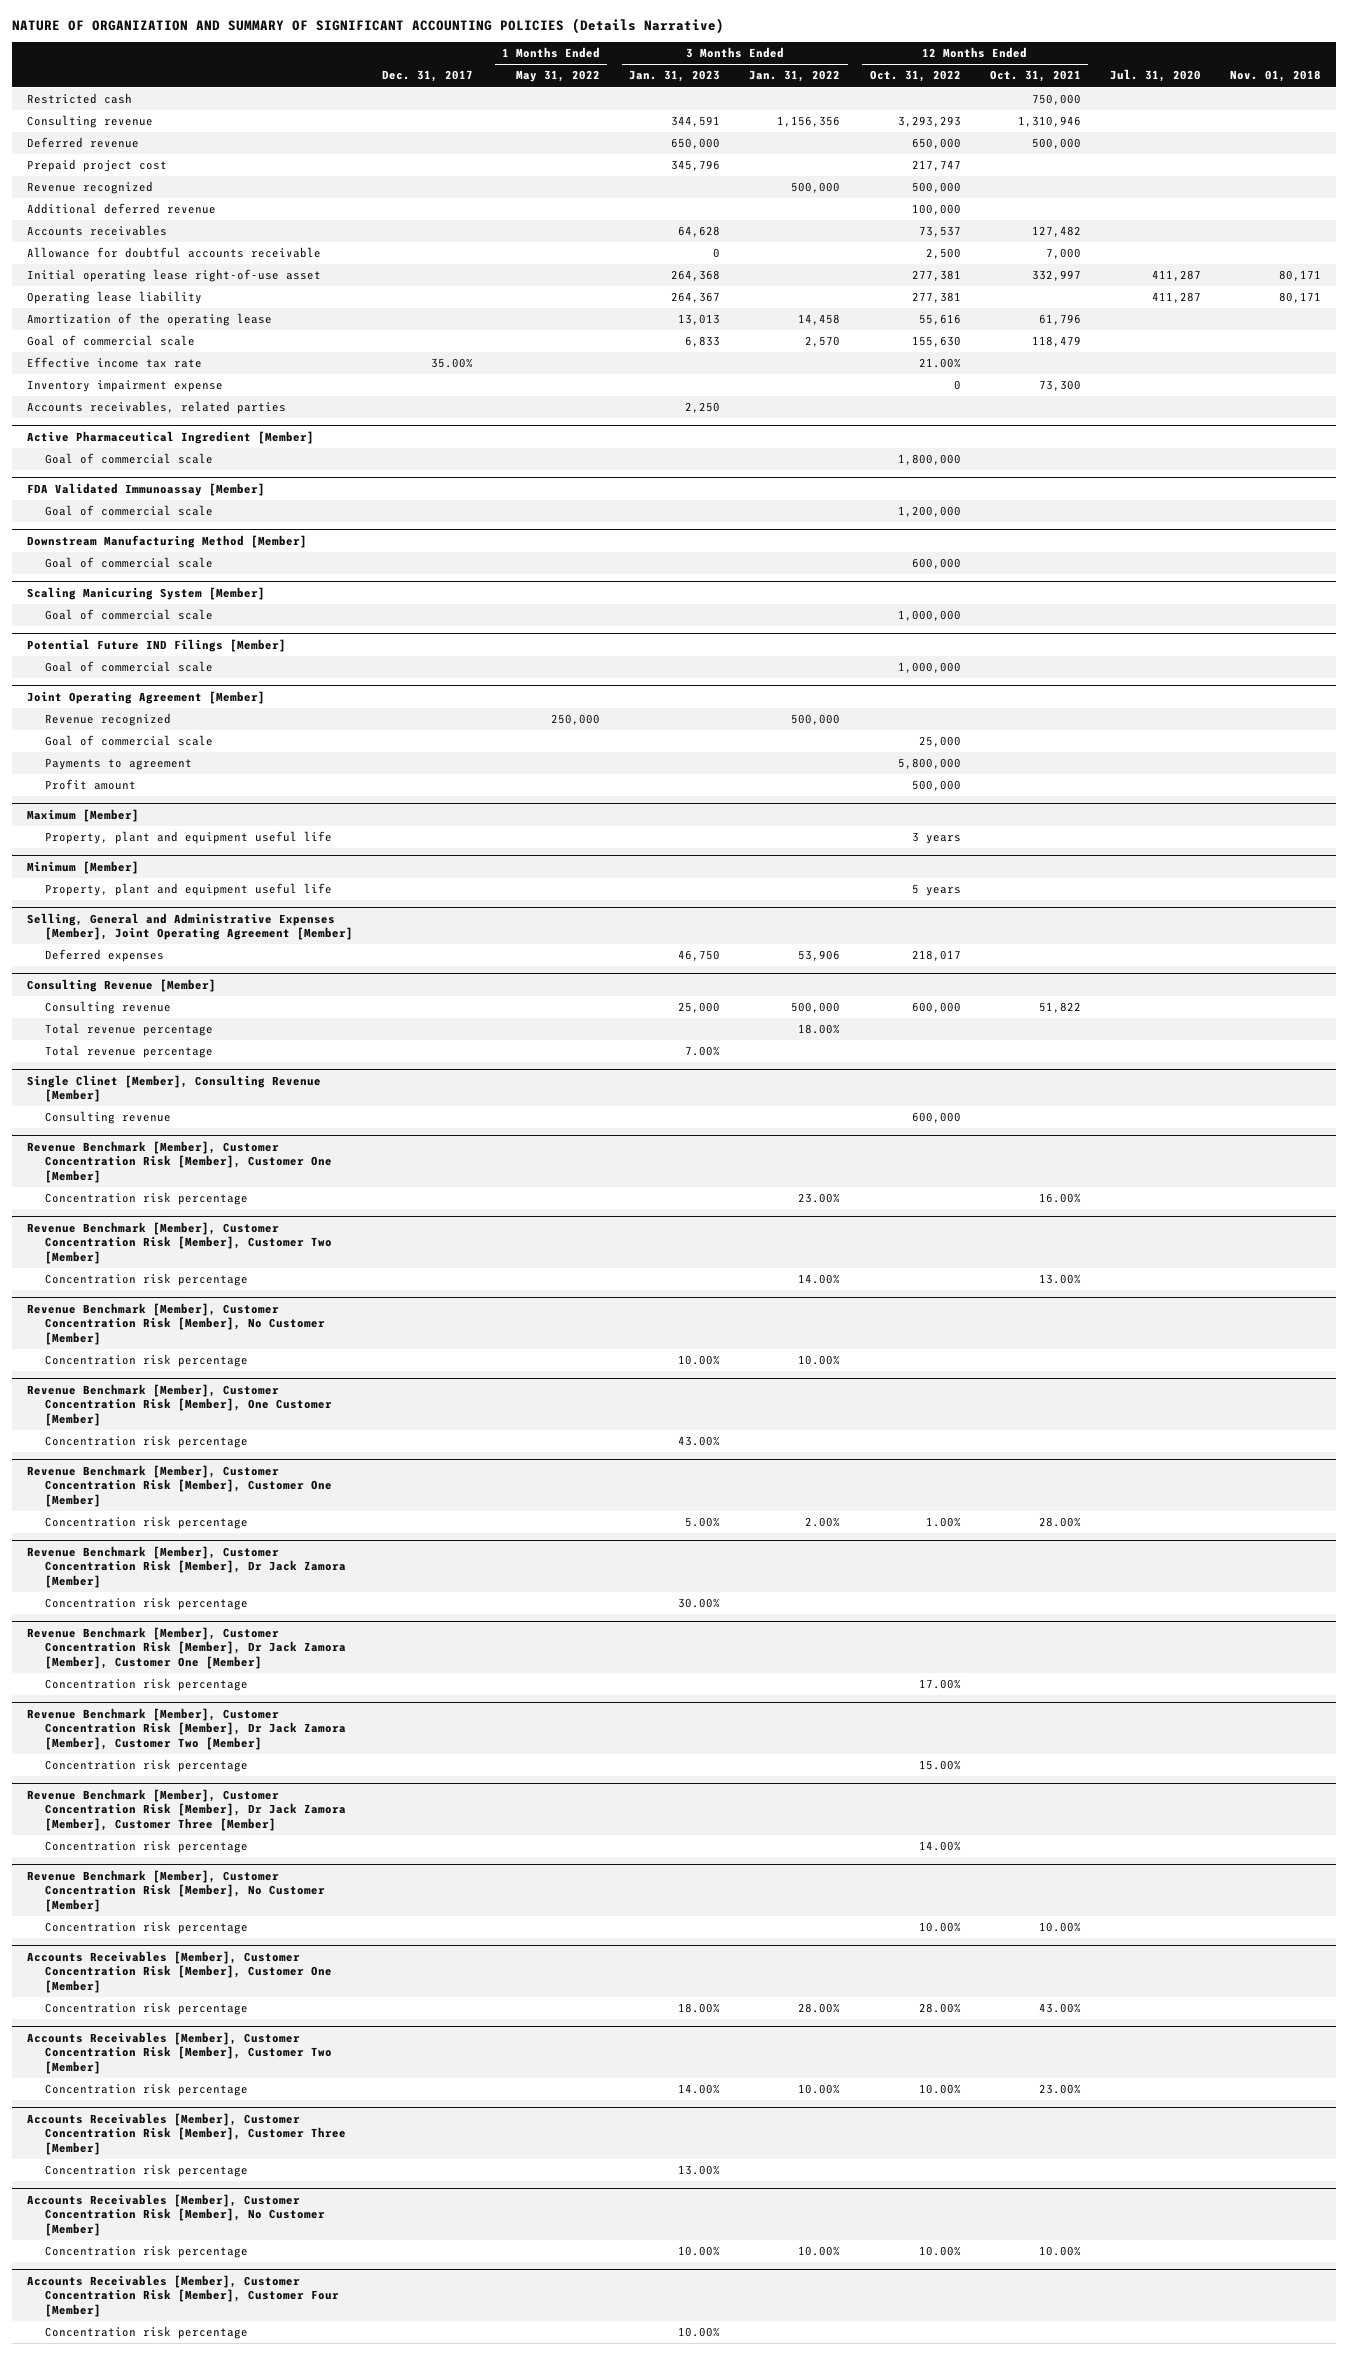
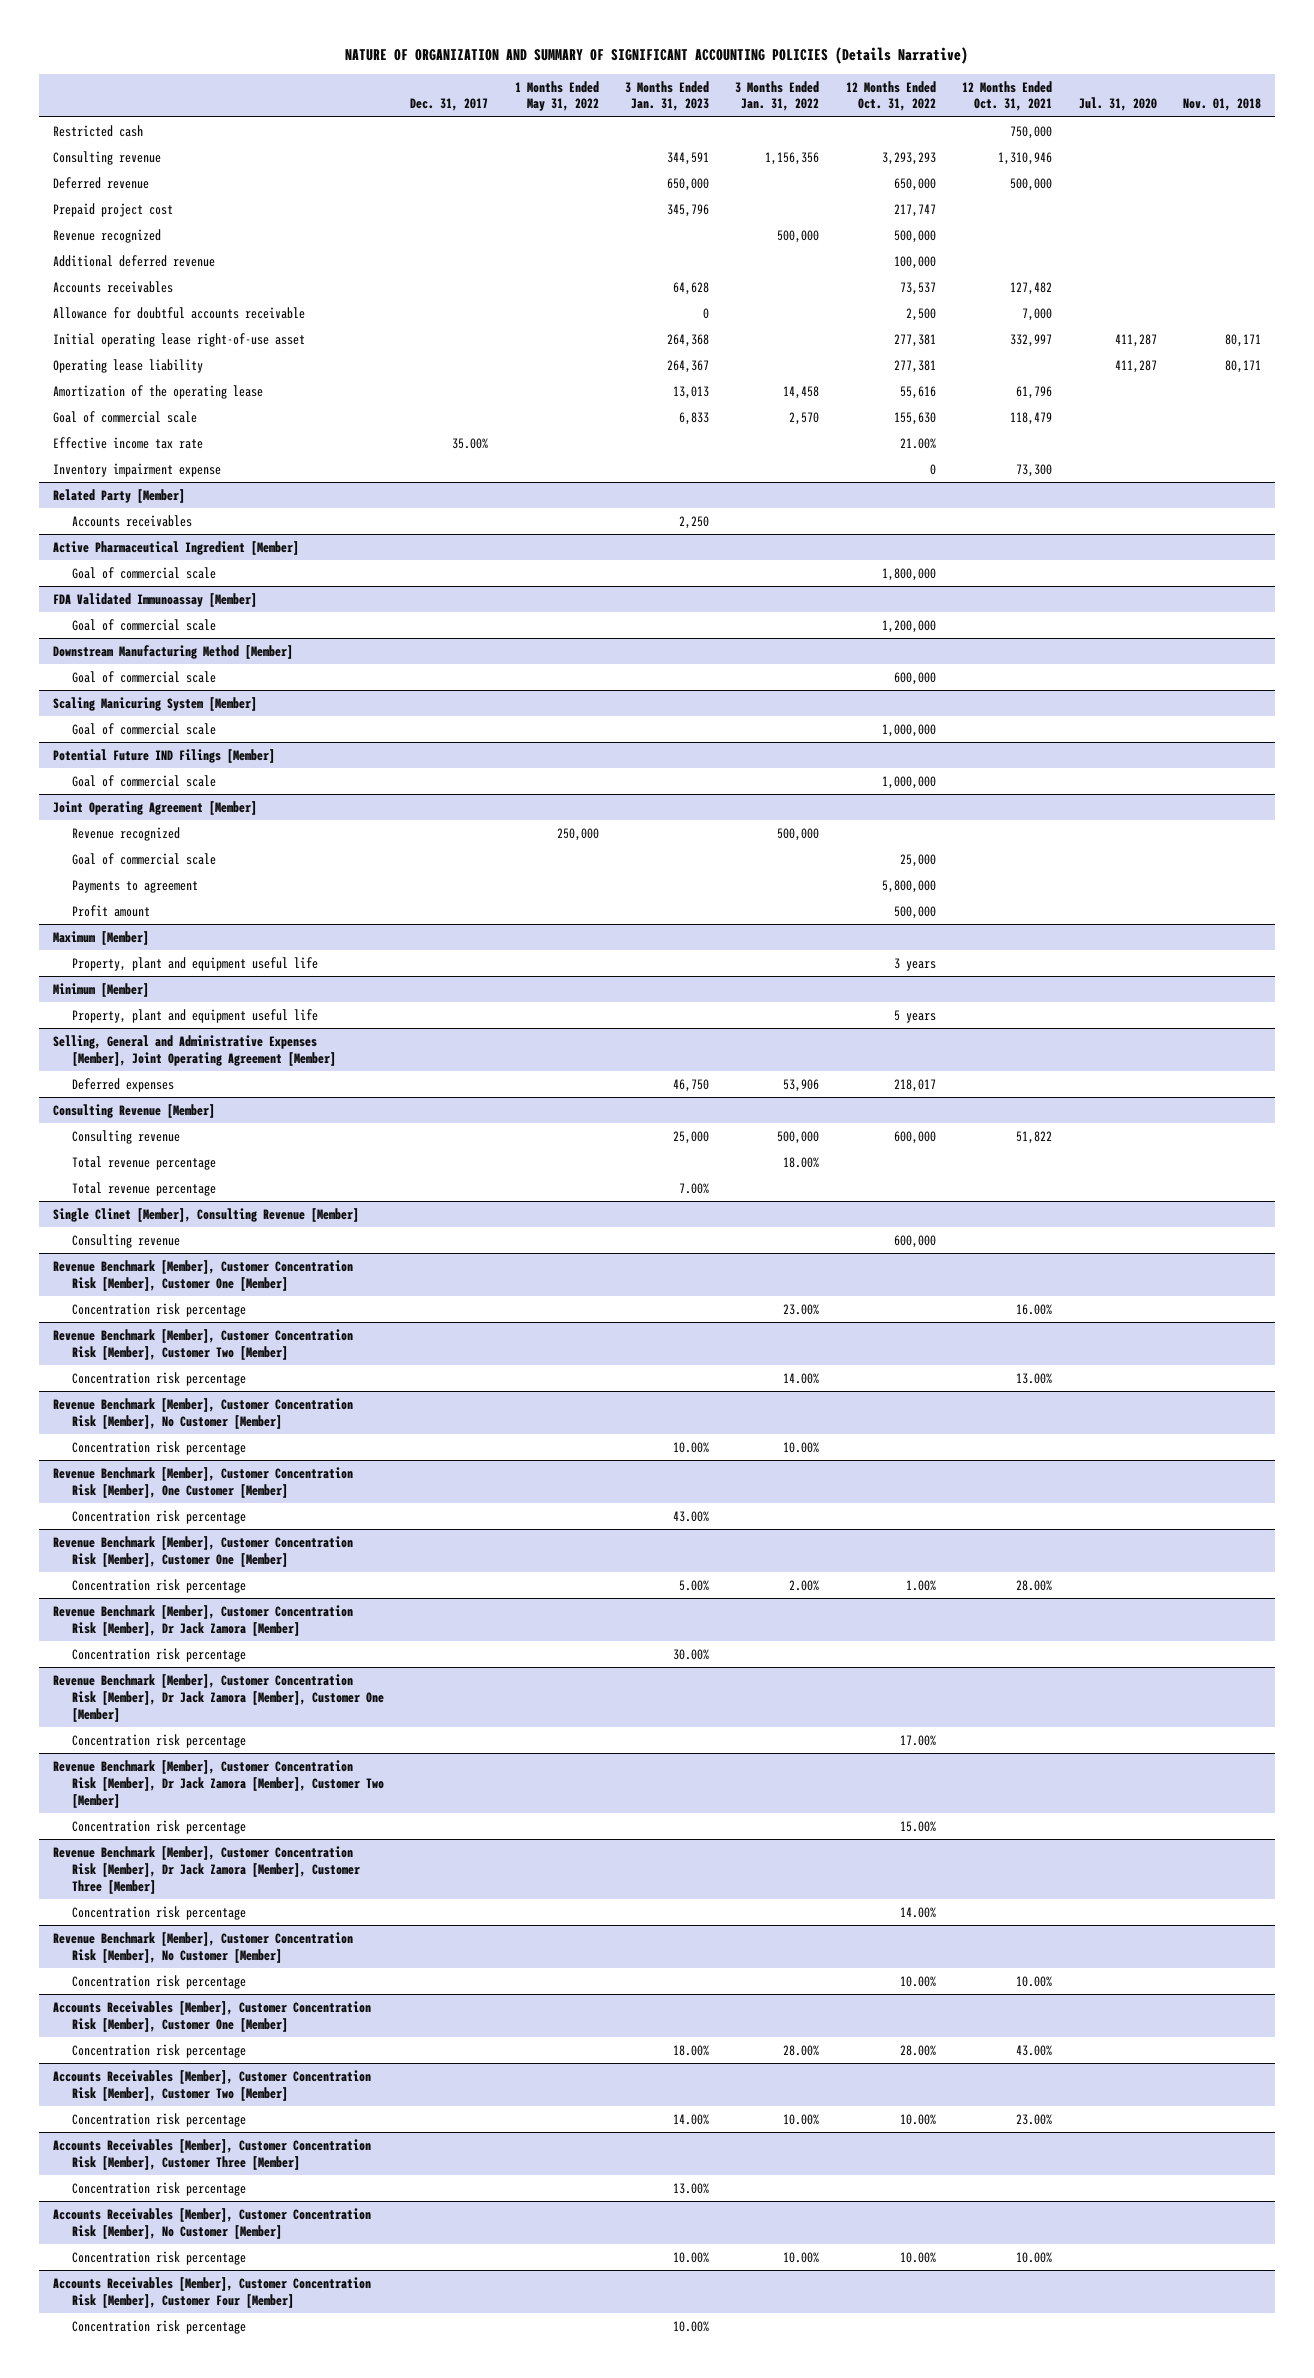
- Accounts receivables, related parties | | | 2,250 | | | | |
+ Related Party [Member]
+ Accounts receivables | | | 2,250 | | | | |

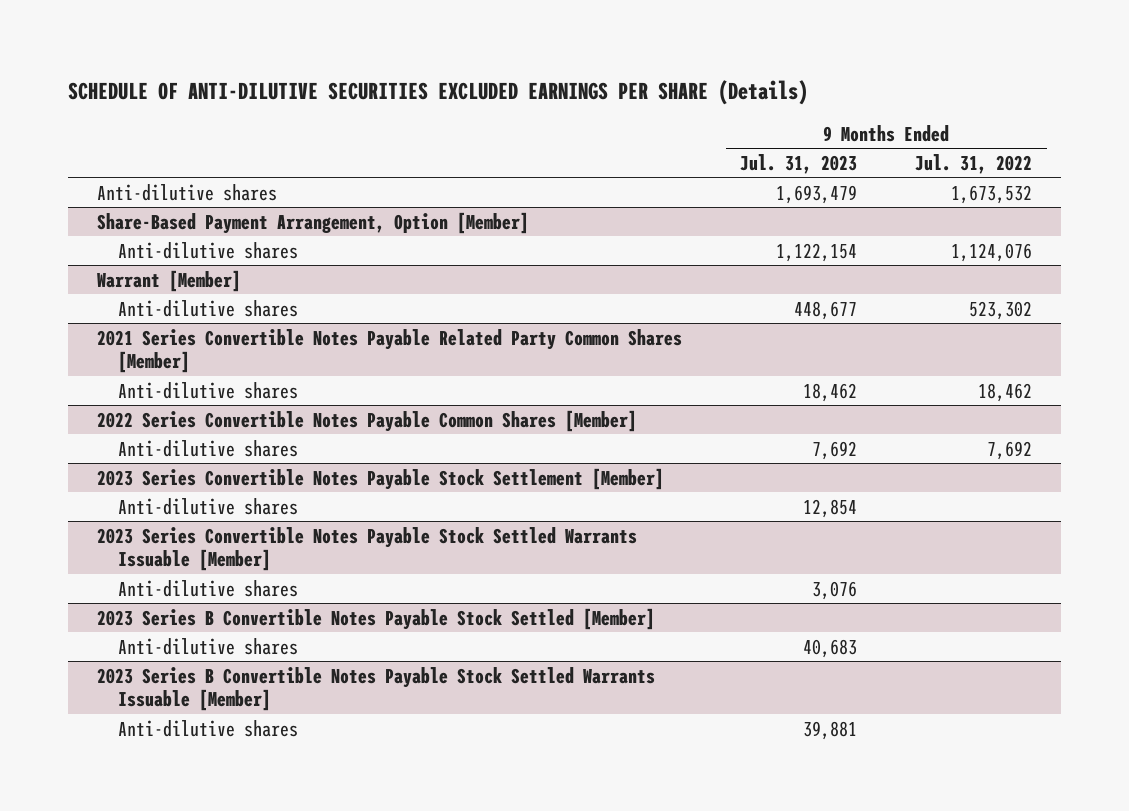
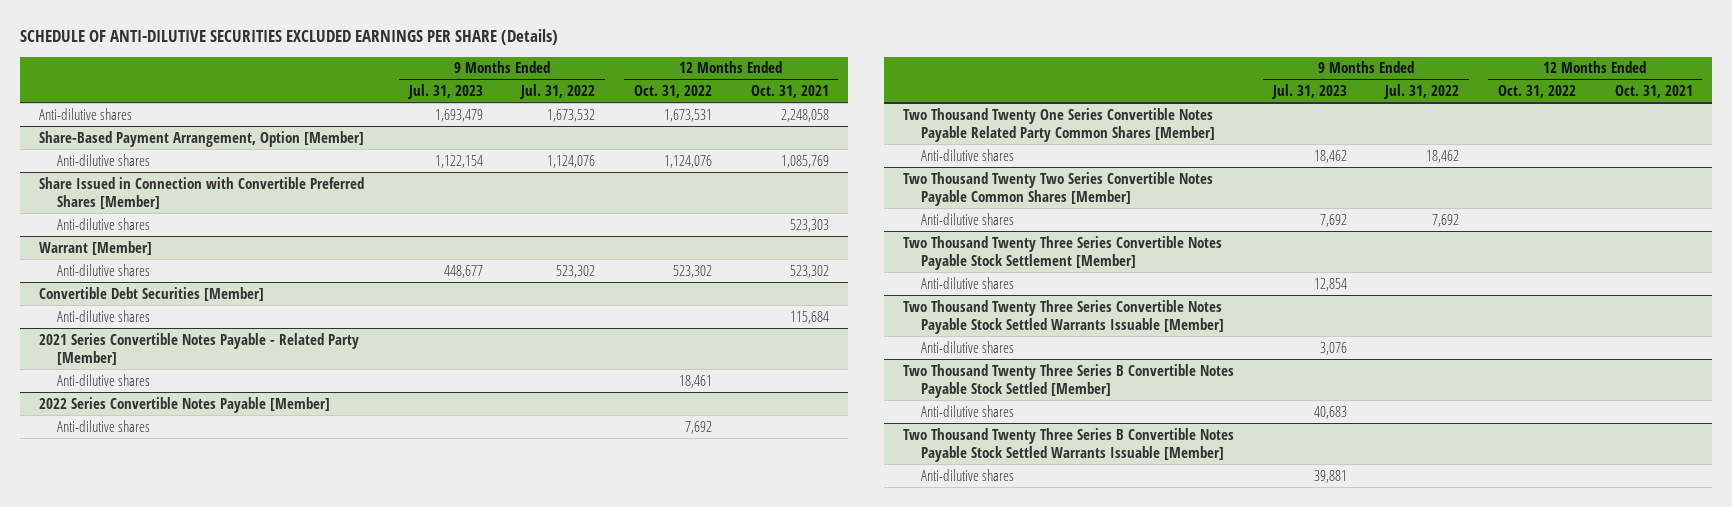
- | 9 Months Ended Jul. 31, 2023 | 9 Months Ended Jul. 31, 2022
+ | 9 Months Ended Jul. 31, 2023 | 9 Months Ended Jul. 31, 2022 | 12 Months Ended Oct. 31, 2022 | 12 Months Ended Oct. 31, 2021
+ Share Issued in Connection with Convertible Preferred Shares [Member]
+ Anti-dilutive shares | | | | 523,303
- 2021 Series Convertible Notes Payable Related Party Common Shares [Member]
+ Convertible Debt Securities [Member]
+ Anti-dilutive shares | | | | 115,684
+ 2021 Series Convertible Notes Payable - Related Party [Member]
+ Anti-dilutive shares | | | 18,461 |
+ 2022 Series Convertible Notes Payable [Member]
+ Anti-dilutive shares | | | 7,692 |
+ Two Thousand Twenty One Series Convertible Notes Payable Related Party Common Shares [Member]
- 2022 Series Convertible Notes Payable Common Shares [Member]
+ Two Thousand Twenty Two Series Convertible Notes Payable Common Shares [Member]
- 2023 Series Convertible Notes Payable Stock Settlement [Member]
+ Two Thousand Twenty Three Series Convertible Notes Payable Stock Settlement [Member]
- 2023 Series Convertible Notes Payable Stock Settled Warrants Issuable [Member]
+ Two Thousand Twenty Three Series Convertible Notes Payable Stock Settled Warrants Issuable [Member]
- 2023 Series B Convertible Notes Payable Stock Settled [Member]
+ Two Thousand Twenty Three Series B Convertible Notes Payable Stock Settled [Member]
- 2023 Series B Convertible Notes Payable Stock Settled Warrants Issuable [Member]
+ Two Thousand Twenty Three Series B Convertible Notes Payable Stock Settled Warrants Issuable [Member]

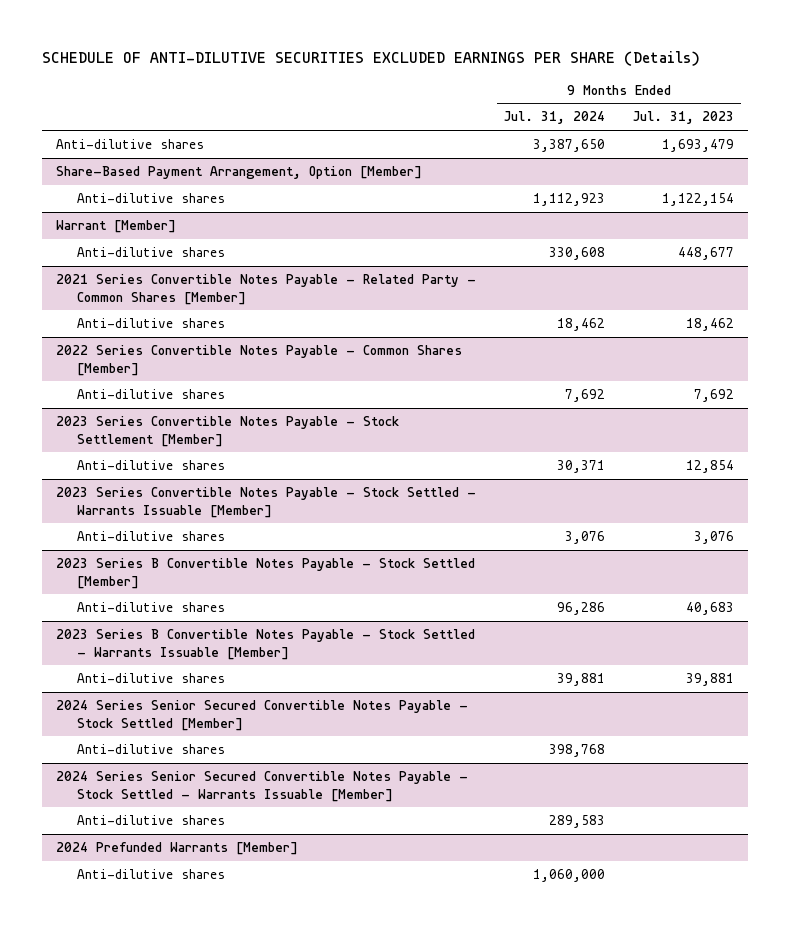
- | 9 Months Ended Jul. 31, 2023 | 9 Months Ended Jul. 31, 2022 | 12 Months Ended Oct. 31, 2022 | 12 Months Ended Oct. 31, 2021
+ | 9 Months Ended Jul. 31, 2024 | 9 Months Ended Jul. 31, 2023
- Share Issued in Connection with Convertible Preferred Shares [Member]
- Anti-dilutive shares | | | | 523,303
- Convertible Debt Securities [Member]
- Anti-dilutive shares | | | | 115,684
- 2021 Series Convertible Notes Payable - Related Party [Member]
- Anti-dilutive shares | | | 18,461 |
- 2022 Series Convertible Notes Payable [Member]
- Anti-dilutive shares | | | 7,692 |
- Two Thousand Twenty One Series Convertible Notes Payable Related Party Common Shares [Member]
+ 2021 Series Convertible Notes Payable - Related Party - Common Shares [Member]
- Two Thousand Twenty Two Series Convertible Notes Payable Common Shares [Member]
+ 2022 Series Convertible Notes Payable - Common Shares [Member]
- Two Thousand Twenty Three Series Convertible Notes Payable Stock Settlement [Member]
+ 2023 Series Convertible Notes Payable - Stock Settlement [Member]
- Two Thousand Twenty Three Series Convertible Notes Payable Stock Settled Warrants Issuable [Member]
+ 2023 Series Convertible Notes Payable - Stock Settled - Warrants Issuable [Member]
- Two Thousand Twenty Three Series B Convertible Notes Payable Stock Settled [Member]
+ 2023 Series B Convertible Notes Payable - Stock Settled [Member]
- Two Thousand Twenty Three Series B Convertible Notes Payable Stock Settled Warrants Issuable [Member]
+ 2023 Series B Convertible Notes Payable - Stock Settled - Warrants Issuable [Member]
+ 2024 Series Senior Secured Convertible Notes Payable - Stock Settled [Member]
+ Anti-dilutive shares | 398,768 |
+ 2024 Series Senior Secured Convertible Notes Payable - Stock Settled - Warrants Issuable [Member]
+ Anti-dilutive shares | 289,583 |
+ 2024 Prefunded Warrants [Member]
+ Anti-dilutive shares | 1,060,000 |

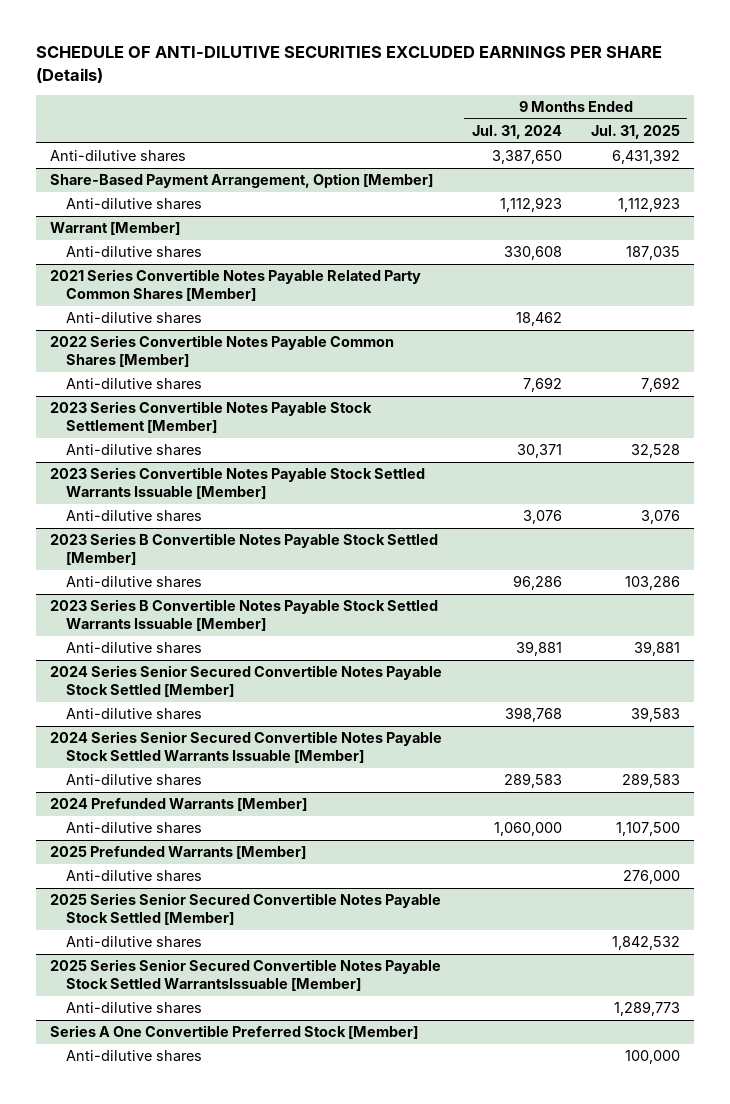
- | 9 Months Ended Jul. 31, 2024 | 9 Months Ended Jul. 31, 2023
+ | 9 Months Ended Jul. 31, 2024 | 9 Months Ended Jul. 31, 2025
- 2021 Series Convertible Notes Payable - Related Party - Common Shares [Member]
+ 2021 Series Convertible Notes Payable Related Party Common Shares [Member]
- 2022 Series Convertible Notes Payable - Common Shares [Member]
+ 2022 Series Convertible Notes Payable Common Shares [Member]
- 2023 Series Convertible Notes Payable - Stock Settlement [Member]
+ 2023 Series Convertible Notes Payable Stock Settlement [Member]
- 2023 Series Convertible Notes Payable - Stock Settled - Warrants Issuable [Member]
+ 2023 Series Convertible Notes Payable Stock Settled Warrants Issuable [Member]
- 2023 Series B Convertible Notes Payable - Stock Settled [Member]
+ 2023 Series B Convertible Notes Payable Stock Settled [Member]
- 2023 Series B Convertible Notes Payable - Stock Settled - Warrants Issuable [Member]
+ 2023 Series B Convertible Notes Payable Stock Settled Warrants Issuable [Member]
- 2024 Series Senior Secured Convertible Notes Payable - Stock Settled [Member]
+ 2024 Series Senior Secured Convertible Notes Payable Stock Settled [Member]
- 2024 Series Senior Secured Convertible Notes Payable - Stock Settled - Warrants Issuable [Member]
+ 2024 Series Senior Secured Convertible Notes Payable Stock Settled Warrants Issuable [Member]
+ 2025 Prefunded Warrants [Member]
+ Anti-dilutive shares | | 276,000
+ 2025 Series Senior Secured Convertible Notes Payable Stock Settled [Member]
+ Anti-dilutive shares | | 1,842,532
+ 2025 Series Senior Secured Convertible Notes Payable Stock Settled WarrantsIssuable [Member]
+ Anti-dilutive shares | | 1,289,773
+ Series A One Convertible Preferred Stock [Member]
+ Anti-dilutive shares | | 100,000

